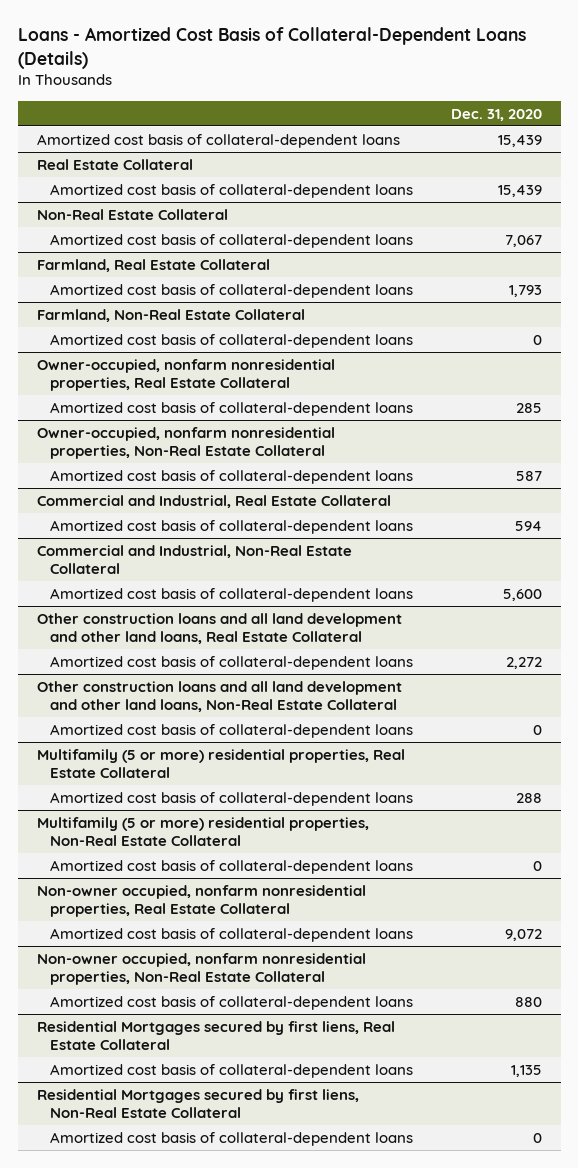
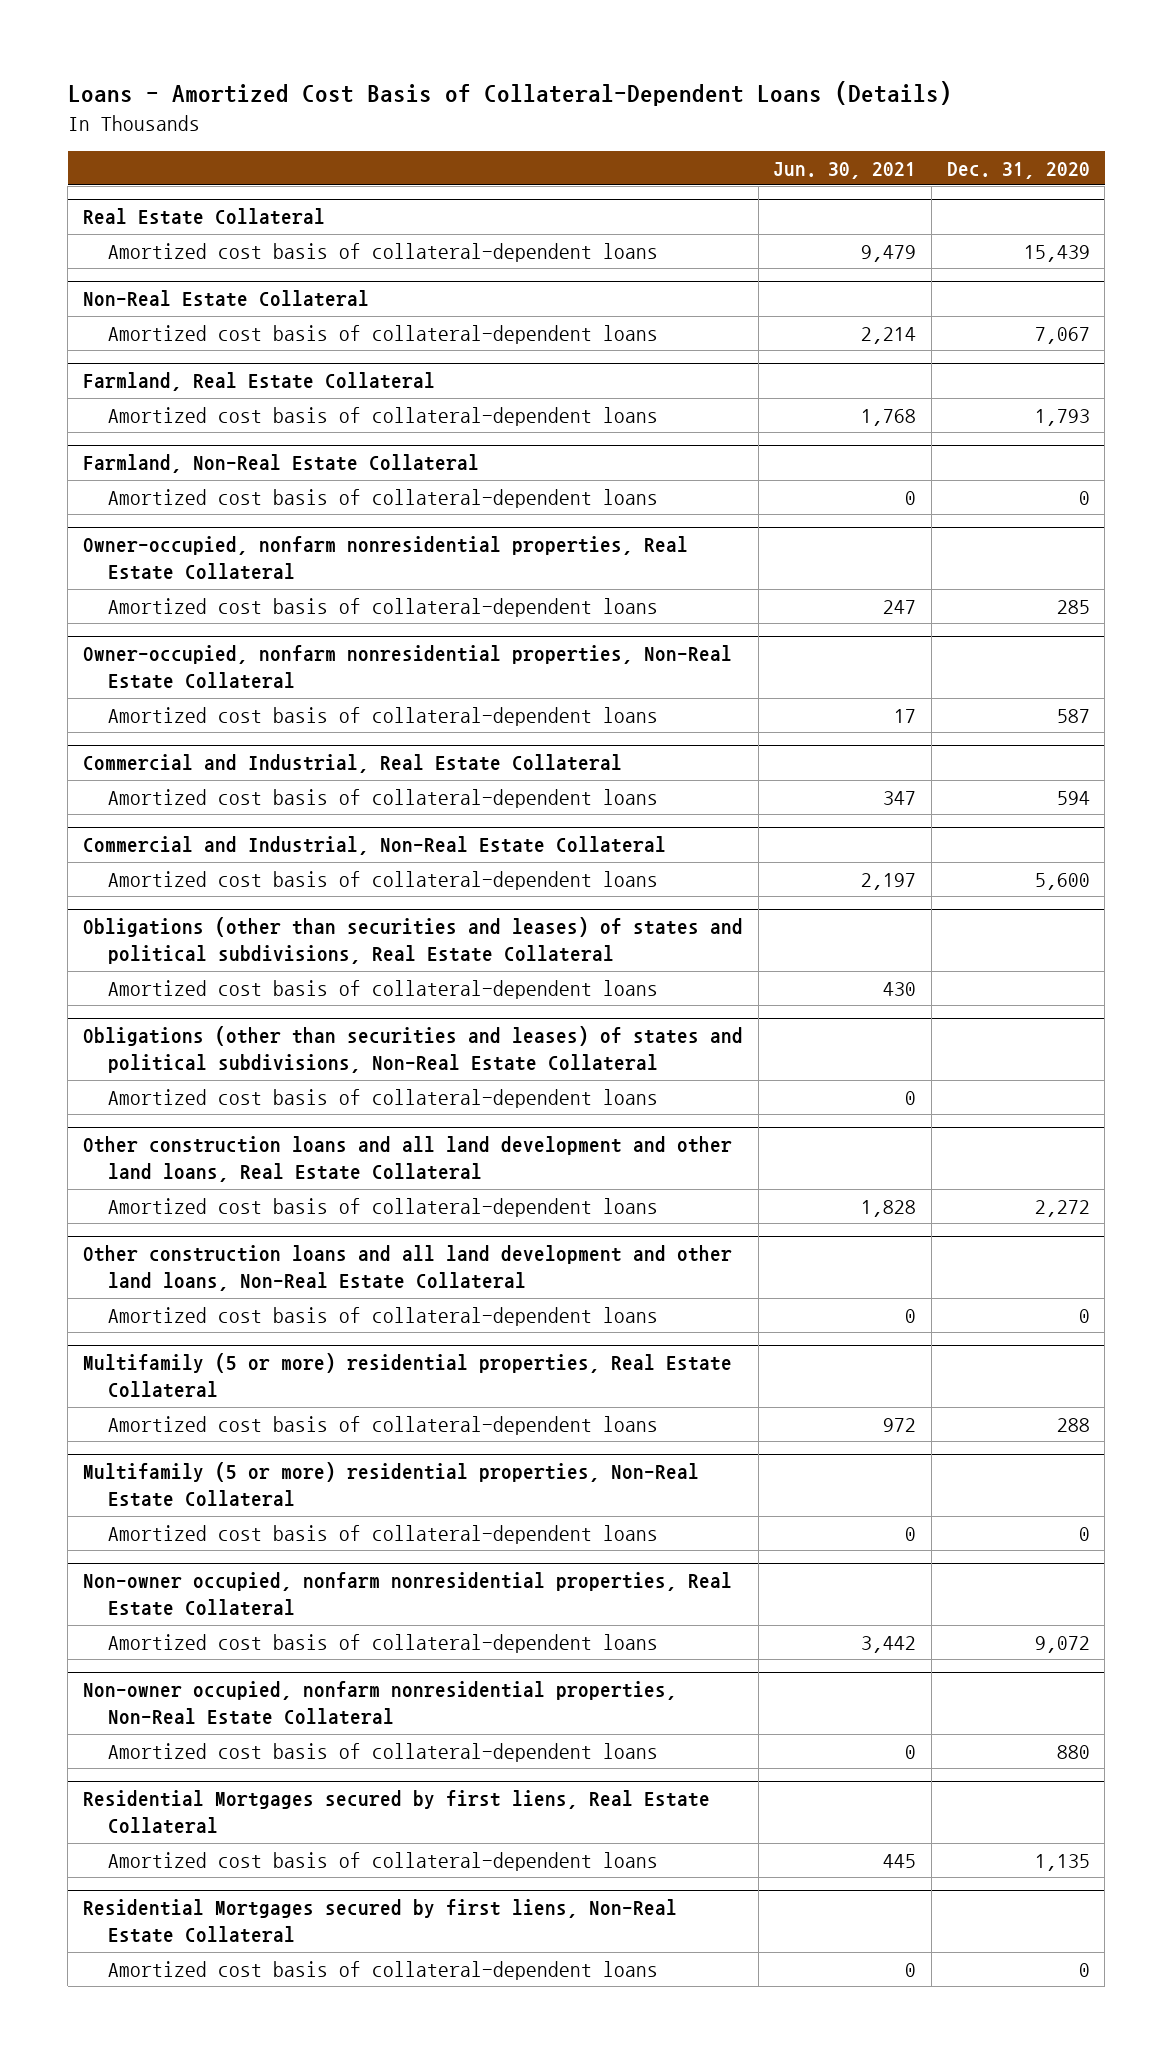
- | Dec. 31, 2020
+ | Jun. 30, 2021 | Dec. 31, 2020
- Amortized cost basis of collateral-dependent loans | 15,439
+ Obligations (other than securities and leases) of states and political subdivisions, Real Estate Collateral
+ Amortized cost basis of collateral-dependent loans | 430 |
+ Obligations (other than securities and leases) of states and political subdivisions, Non-Real Estate Collateral
+ Amortized cost basis of collateral-dependent loans | 0 |

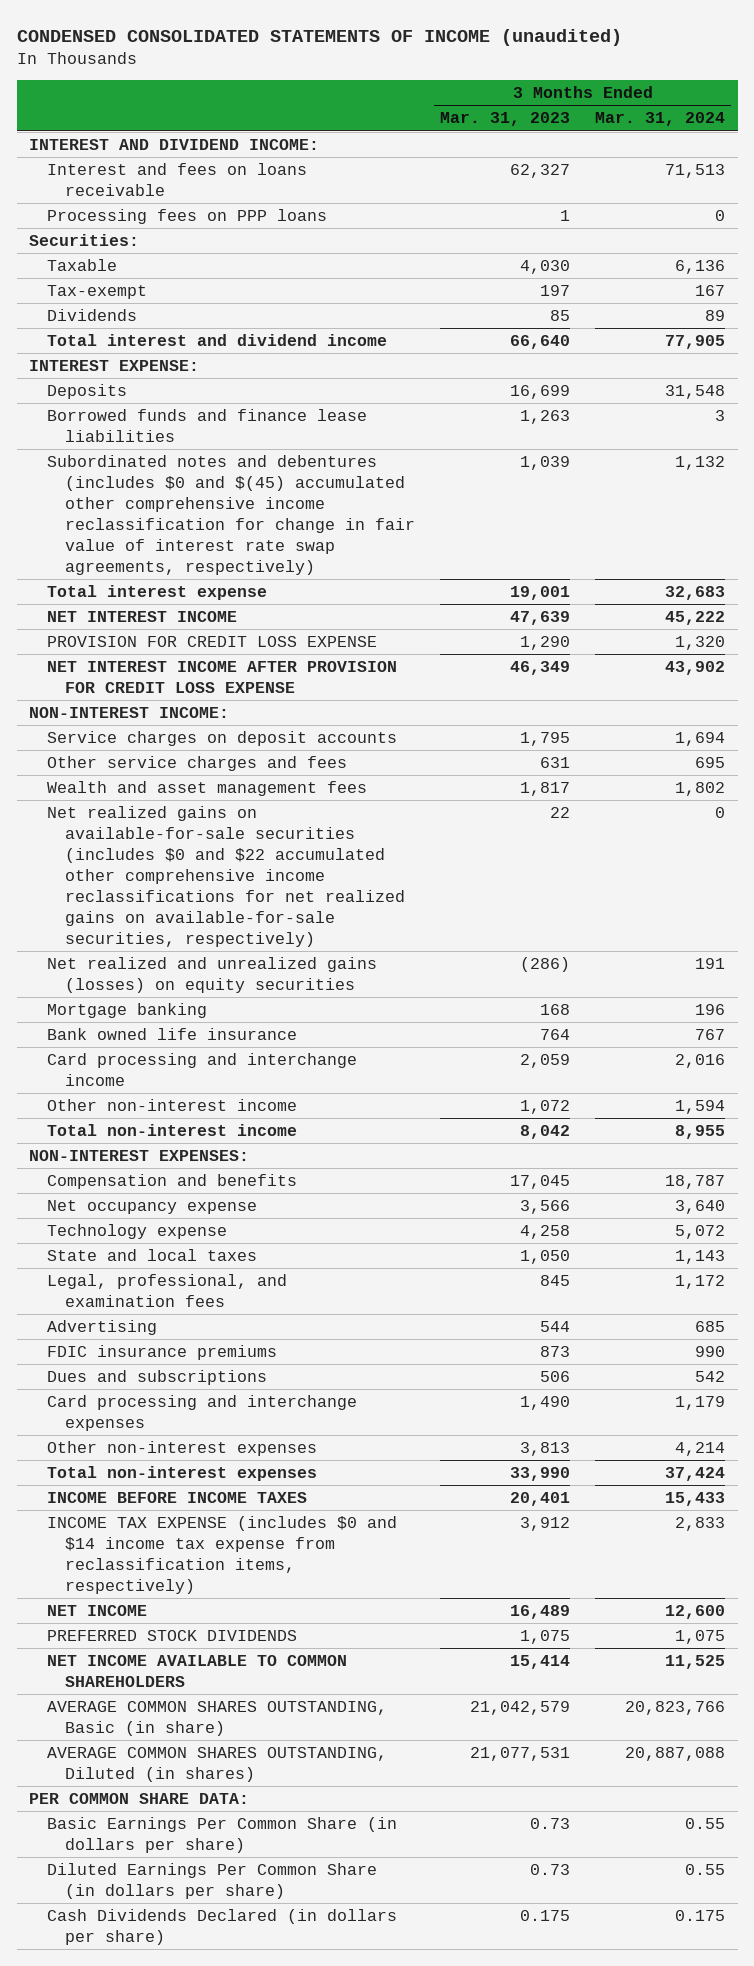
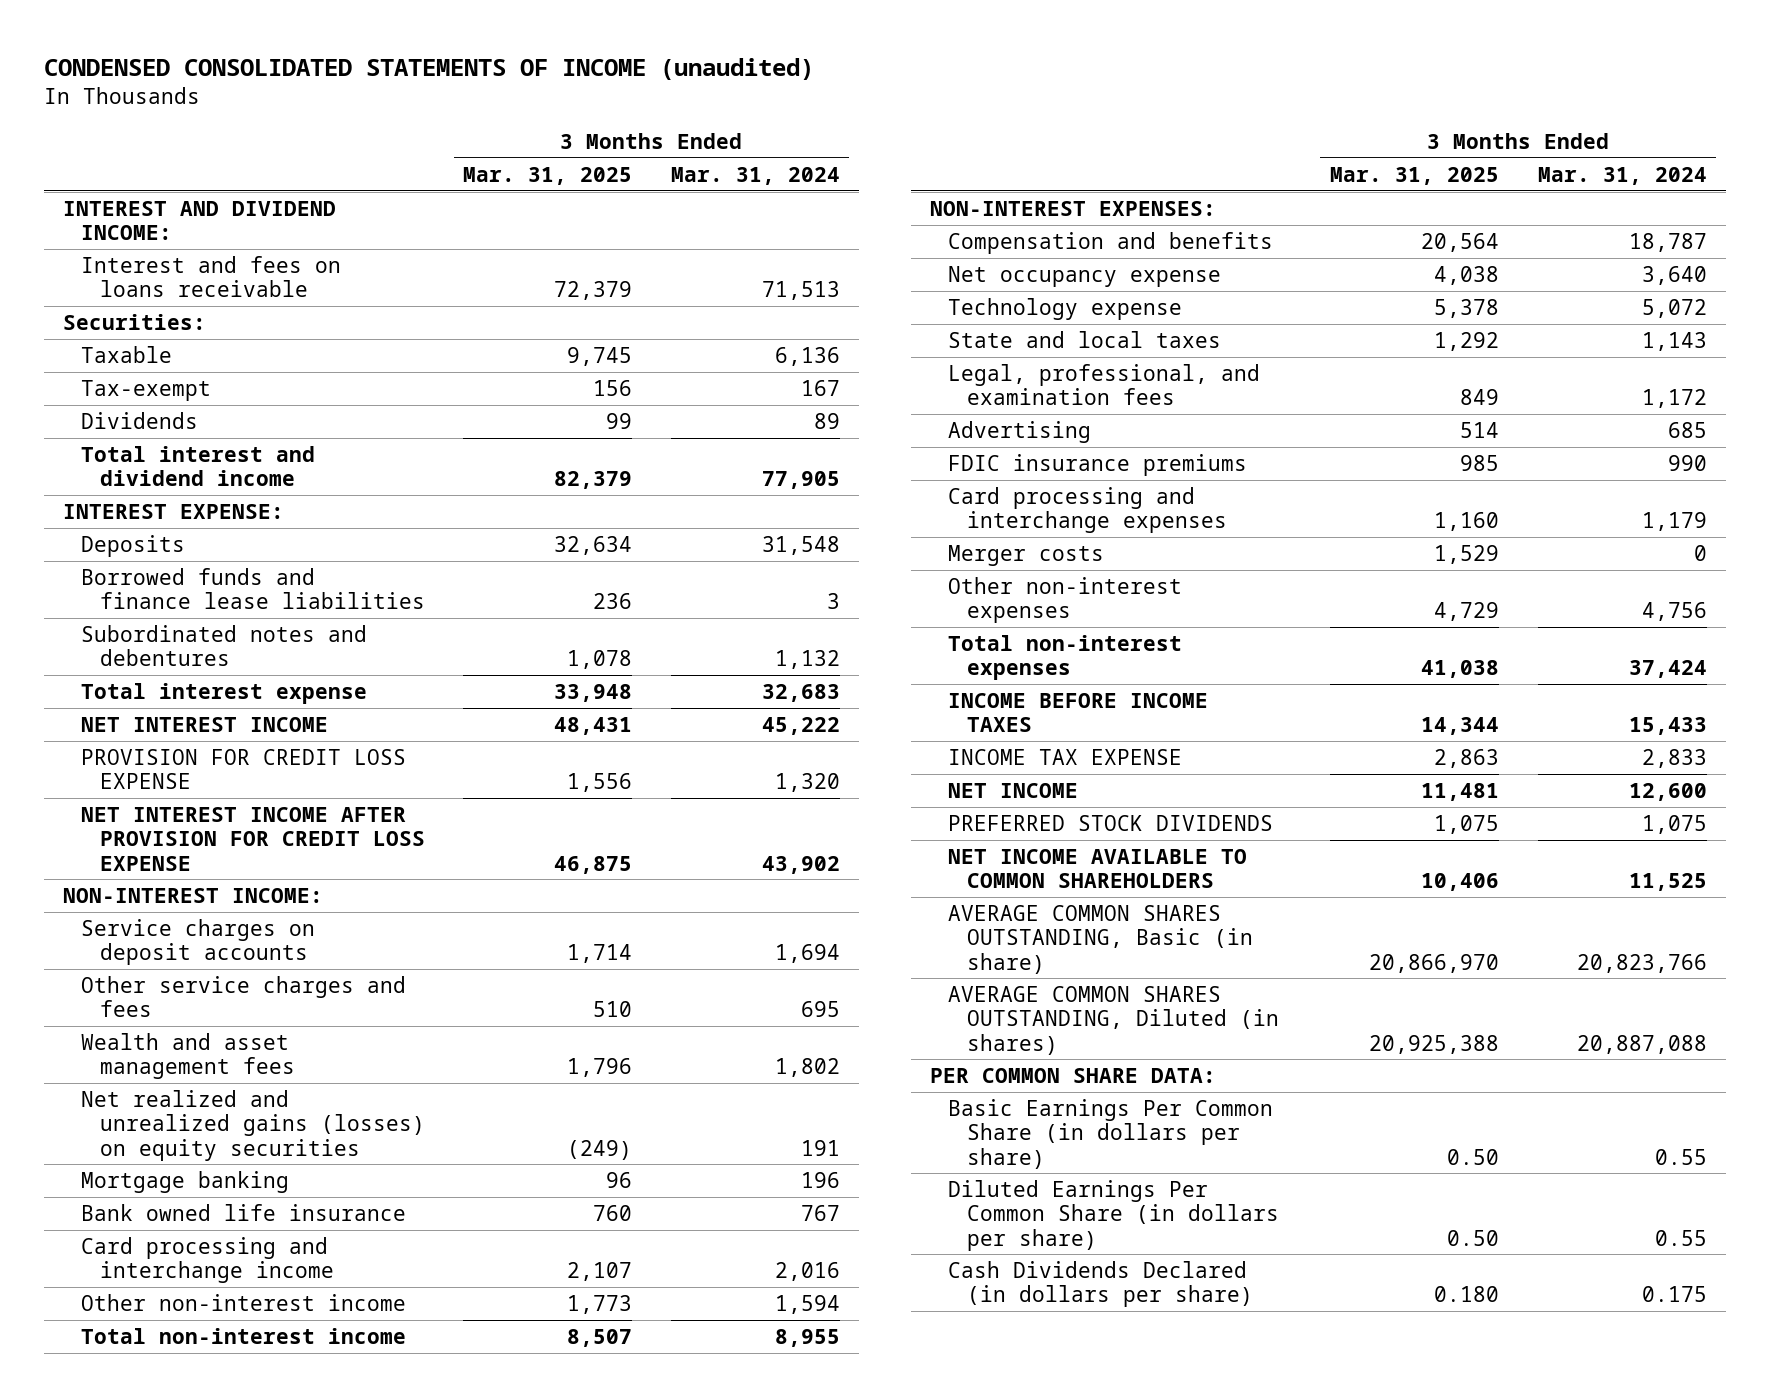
- | 3 Months Ended Mar. 31, 2023 | 3 Months Ended Mar. 31, 2024
+ | 3 Months Ended Mar. 31, 2025 | 3 Months Ended Mar. 31, 2024
- Processing fees on PPP loans | 1 | 0
- Subordinated notes and debentures (includes $0 and $(45) accumulated other comprehensive income reclassification for change in fair value of interest rate swap agreements, respectively) | 1,039 | 1,132
+ Subordinated notes and debentures | 1,078 | 1,132
- Net realized gains on available-for-sale securities (includes $0 and $22 accumulated other comprehensive income reclassifications for net realized gains on available-for-sale securities, respectively) | 22 | 0
- Dues and subscriptions | 506 | 542
- Other non-interest expenses | 3,813 | 4,214
+ Merger costs | 1,529 | 0
+ Other non-interest expenses | 4,729 | 4,756
- INCOME TAX EXPENSE (includes $0 and $14 income tax expense from reclassification items, respectively) | 3,912 | 2,833
+ INCOME TAX EXPENSE | 2,863 | 2,833

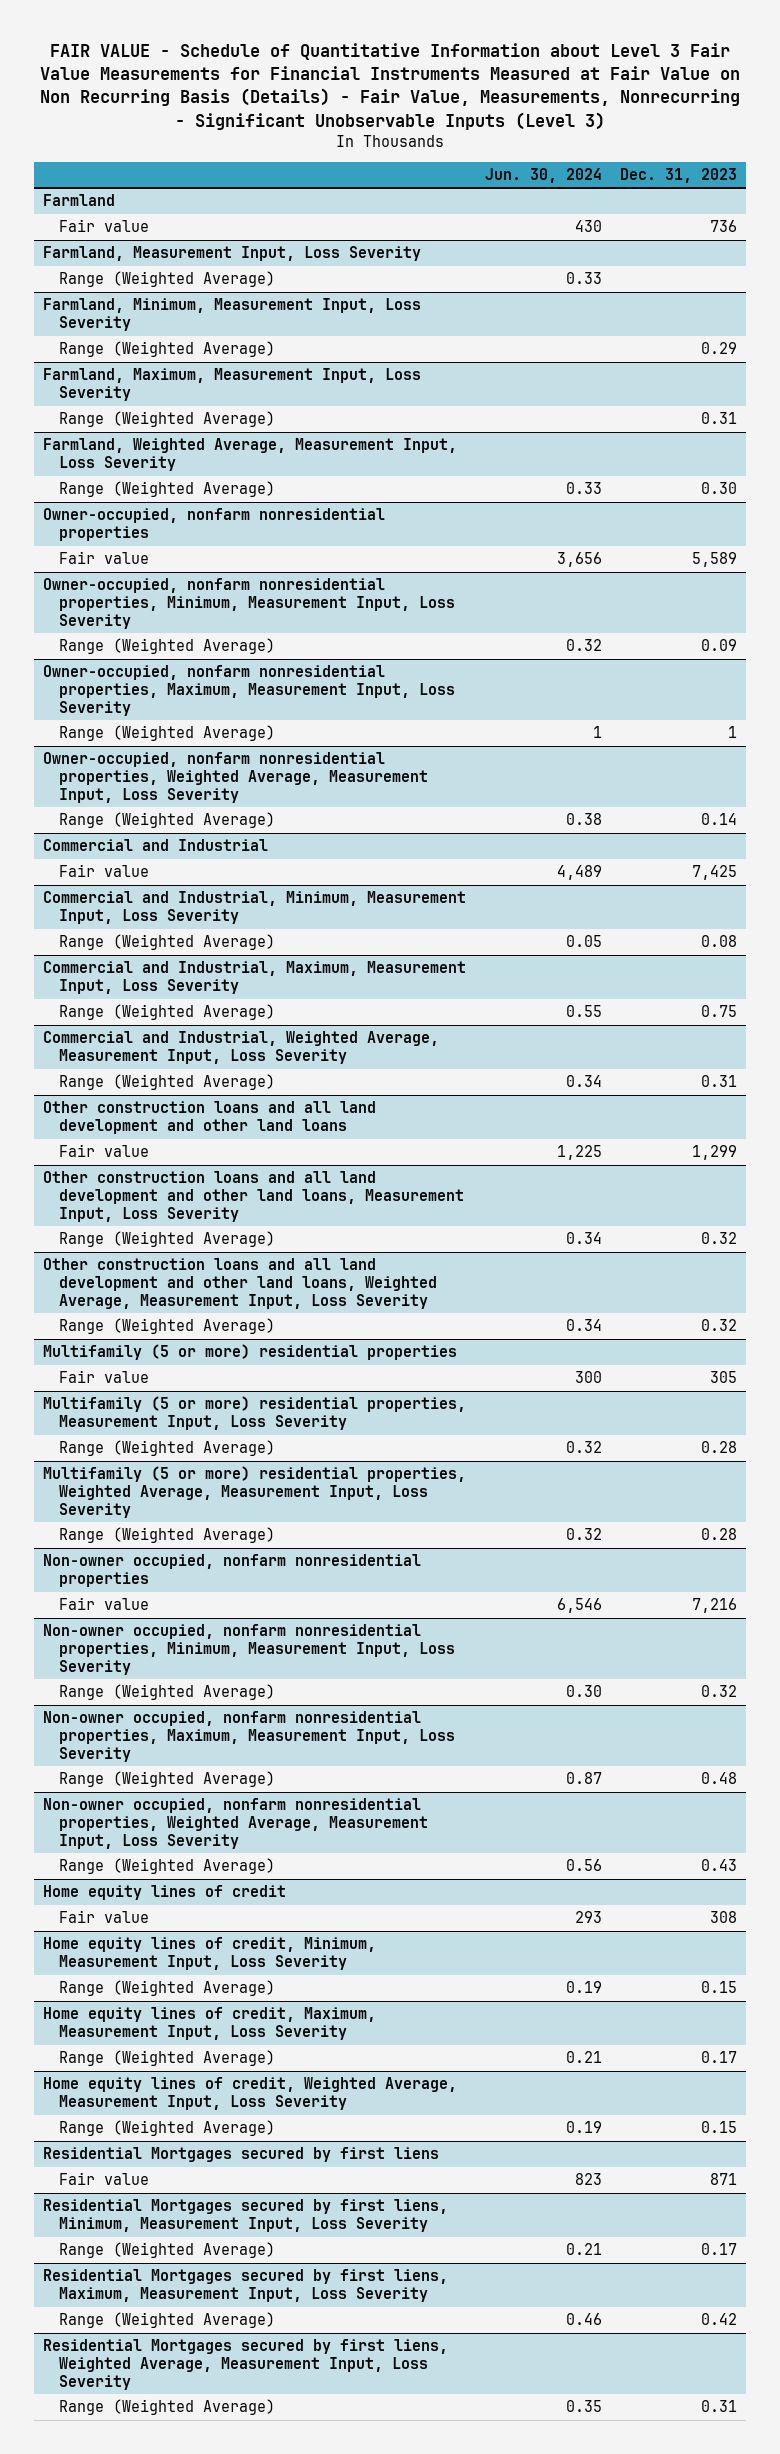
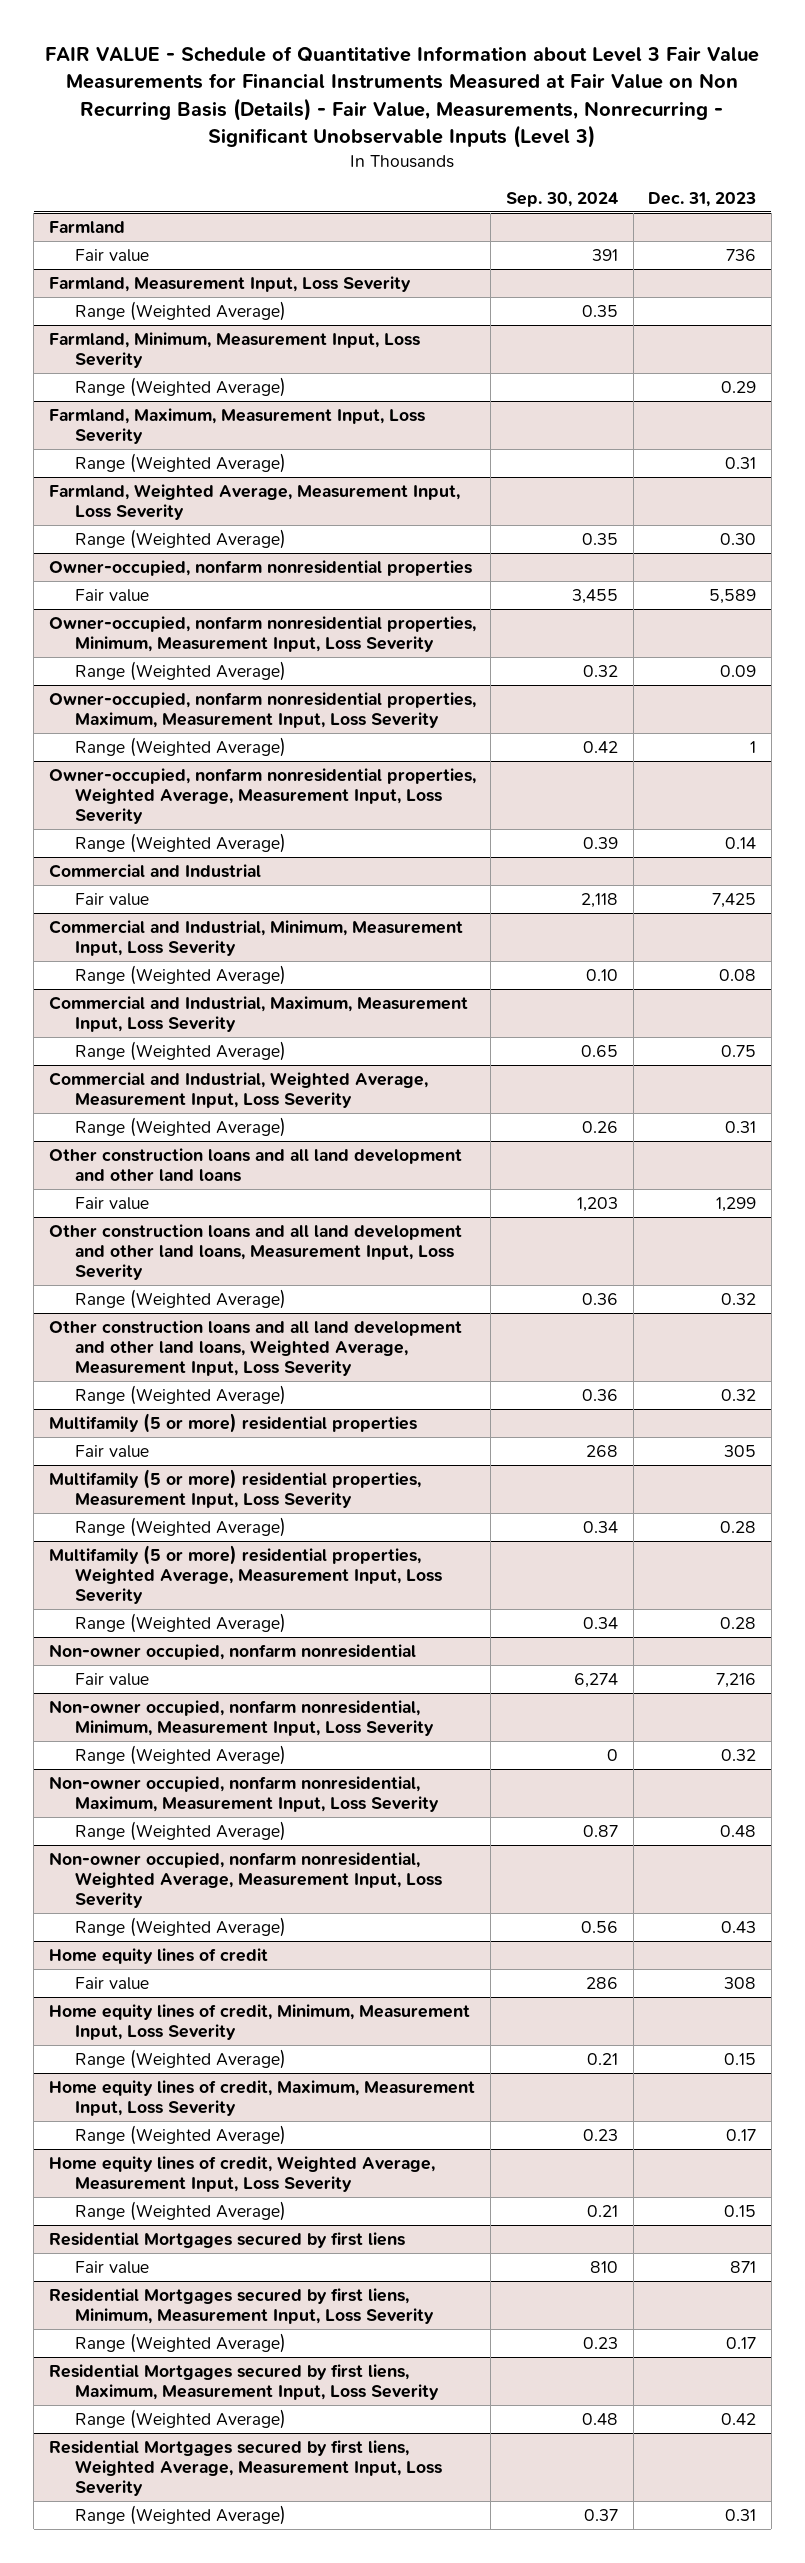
- | Jun. 30, 2024 | Dec. 31, 2023
+ | Sep. 30, 2024 | Dec. 31, 2023
- Non-owner occupied, nonfarm nonresidential properties
+ Non-owner occupied, nonfarm nonresidential
- Non-owner occupied, nonfarm nonresidential properties, Minimum, Measurement Input, Loss Severity
+ Non-owner occupied, nonfarm nonresidential, Minimum, Measurement Input, Loss Severity
- Non-owner occupied, nonfarm nonresidential properties, Maximum, Measurement Input, Loss Severity
+ Non-owner occupied, nonfarm nonresidential, Maximum, Measurement Input, Loss Severity
- Non-owner occupied, nonfarm nonresidential properties, Weighted Average, Measurement Input, Loss Severity
+ Non-owner occupied, nonfarm nonresidential, Weighted Average, Measurement Input, Loss Severity

